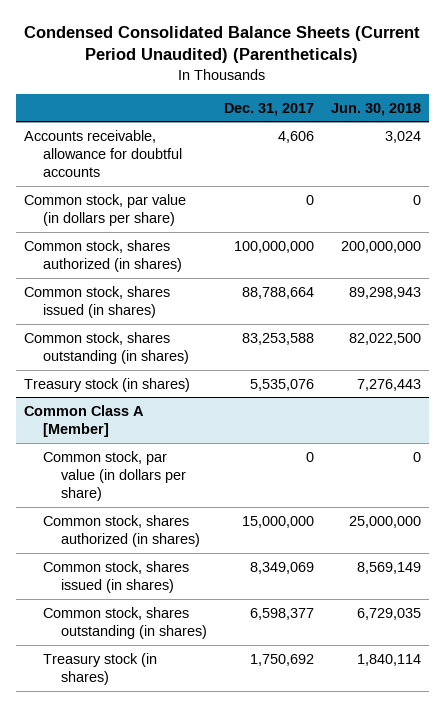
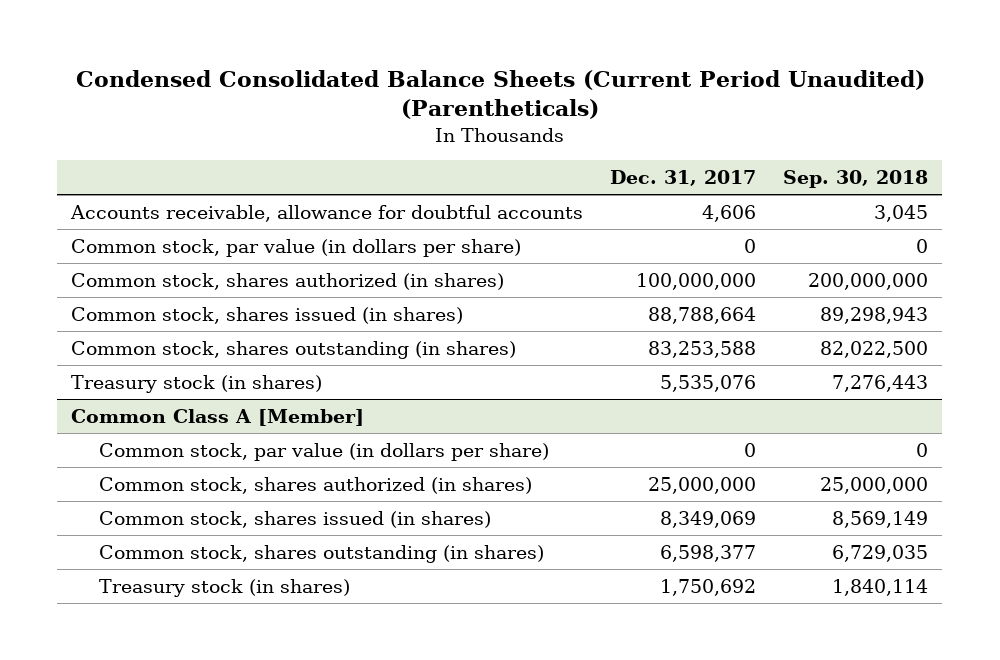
- | Dec. 31, 2017 | Jun. 30, 2018
+ | Dec. 31, 2017 | Sep. 30, 2018
@ Common Class A [Member]
- Common stock, shares authorized (in shares) | 15,000,000 | 25,000,000
+ Common stock, shares authorized (in shares) | 25,000,000 | 25,000,000

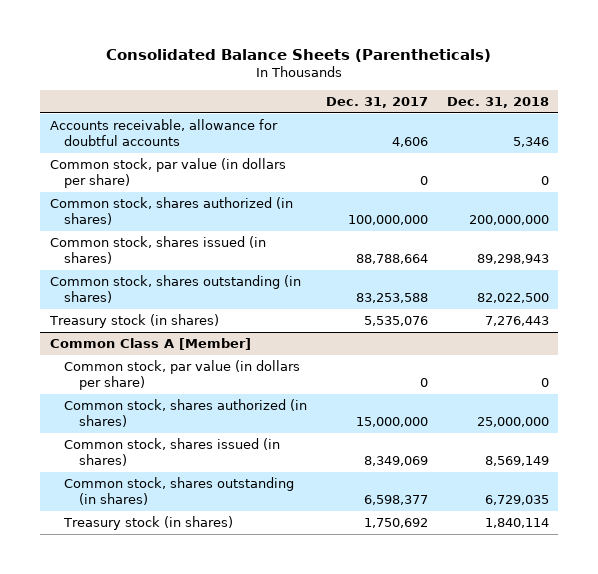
- Condensed Consolidated Balance Sheets (Current Period Unaudited) (Parentheticals)
+ Consolidated Balance Sheets (Parentheticals)
- | Dec. 31, 2017 | Sep. 30, 2018
+ | Dec. 31, 2017 | Dec. 31, 2018
@ Common Class A [Member]
- Common stock, shares authorized (in shares) | 25,000,000 | 25,000,000
+ Common stock, shares authorized (in shares) | 15,000,000 | 25,000,000

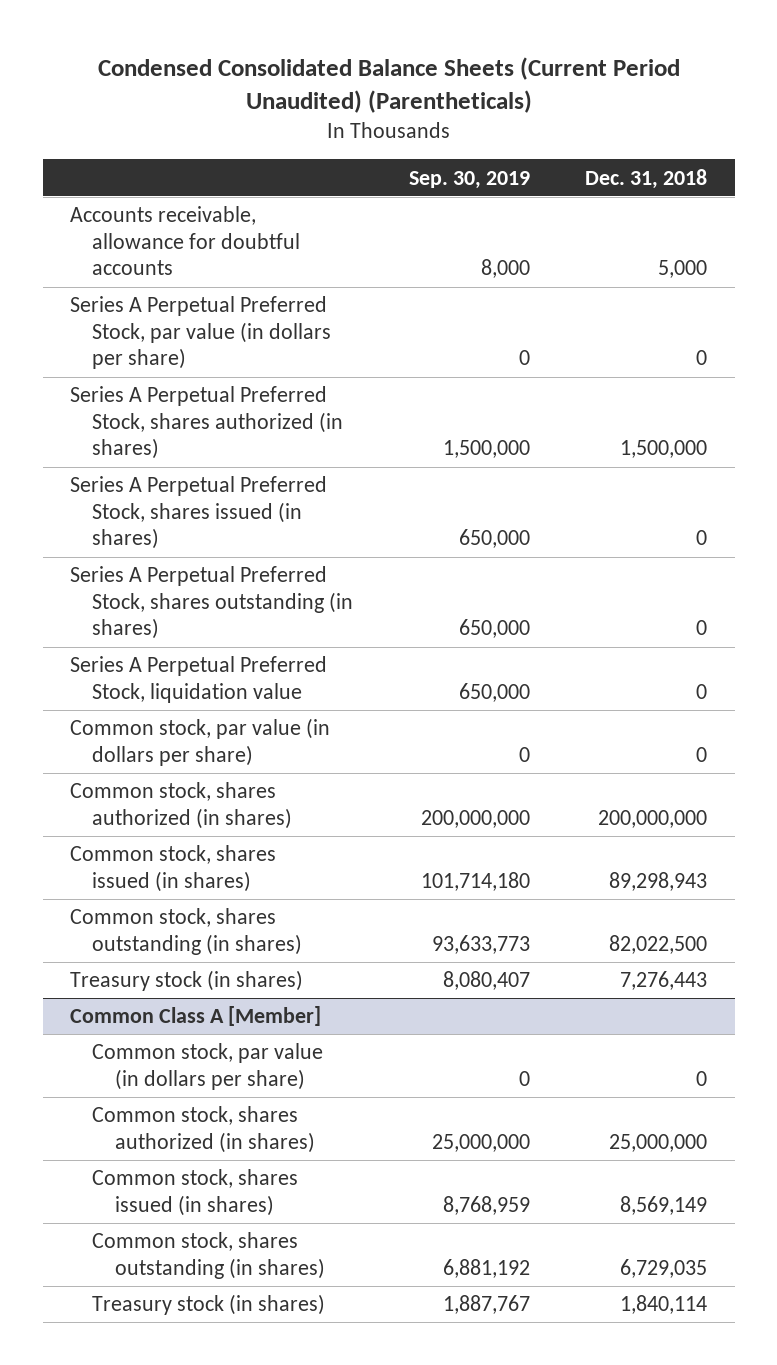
- Consolidated Balance Sheets (Parentheticals)
+ Condensed Consolidated Balance Sheets (Current Period Unaudited) (Parentheticals)
- | Dec. 31, 2017 | Dec. 31, 2018
+ | Sep. 30, 2019 | Dec. 31, 2018
- Accounts receivable, allowance for doubtful accounts | 4,606 | 5,346
+ Accounts receivable, allowance for doubtful accounts | 8,000 | 5,000
+ Series A Perpetual Preferred Stock, par value (in dollars per share) | 0 | 0
+ Series A Perpetual Preferred Stock, shares authorized (in shares) | 1,500,000 | 1,500,000
+ Series A Perpetual Preferred Stock, shares issued (in shares) | 650,000 | 0
+ Series A Perpetual Preferred Stock, shares outstanding (in shares) | 650,000 | 0
+ Series A Perpetual Preferred Stock, liquidation value | 650,000 | 0

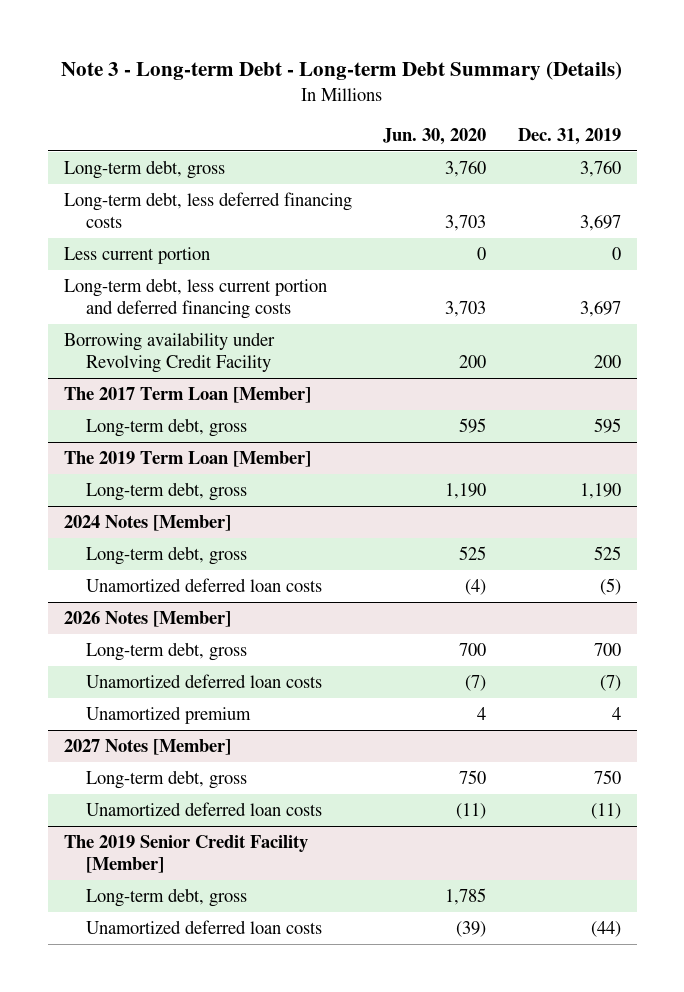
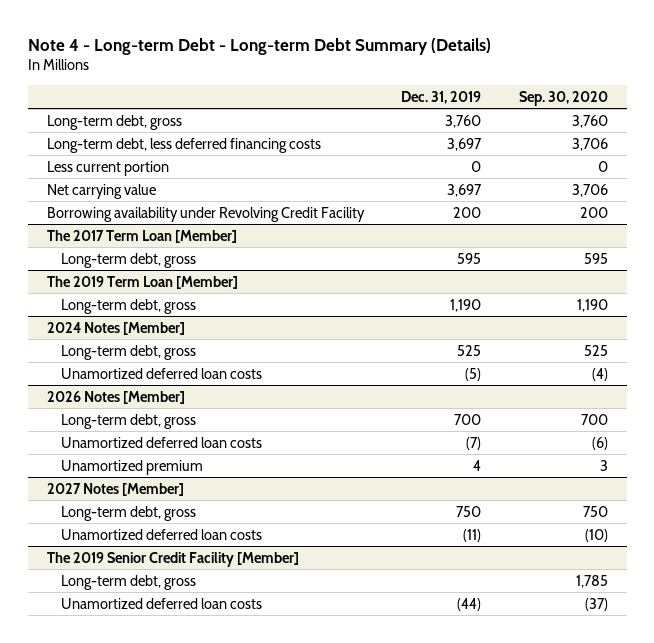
- Note 3 - Long-term Debt - Long-term Debt Summary (Details)
+ Note 4 - Long-term Debt - Long-term Debt Summary (Details)
- | Jun. 30, 2020 | Dec. 31, 2019
+ | Dec. 31, 2019 | Sep. 30, 2020
- Long-term debt, less current portion and deferred financing costs | 3,703 | 3,697
+ Net carrying value | 3,697 | 3,706

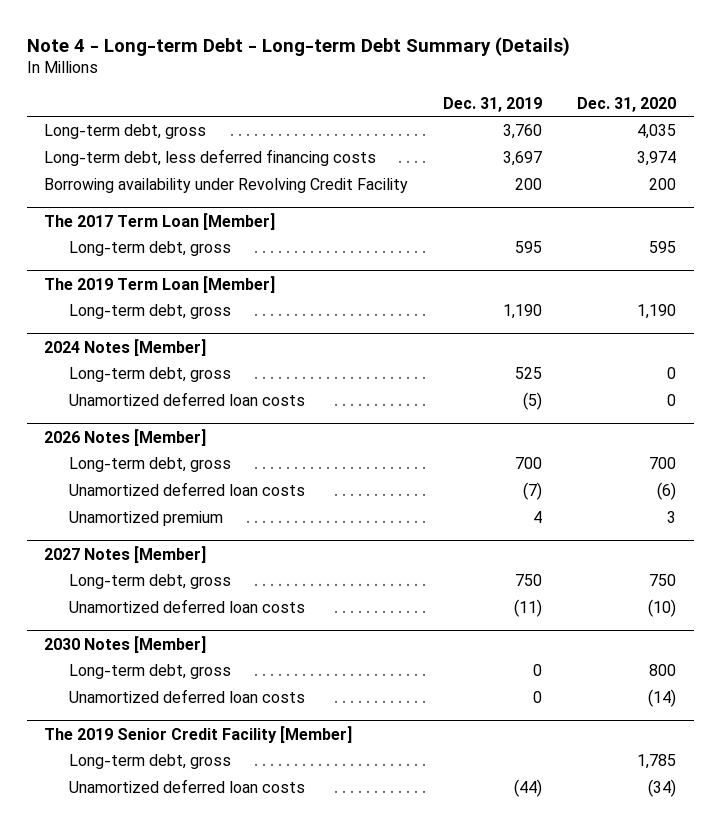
- | Dec. 31, 2019 | Sep. 30, 2020
+ | Dec. 31, 2019 | Dec. 31, 2020
- Less current portion | 0 | 0
- Net carrying value | 3,697 | 3,706
+ 2030 Notes [Member]
+ Long-term debt, gross | 0 | 800
+ Unamortized deferred loan costs | 0 | (14)

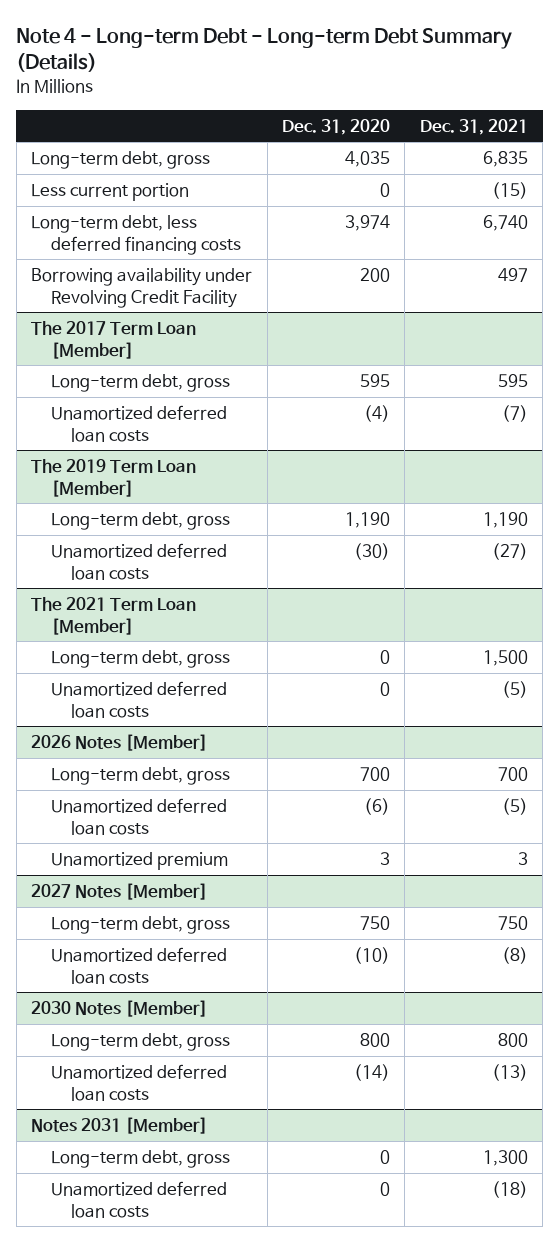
- | Dec. 31, 2019 | Dec. 31, 2020
+ | Dec. 31, 2020 | Dec. 31, 2021
+ Less current portion | 0 | (15)
@ The 2017 Term Loan [Member]
+ Unamortized deferred loan costs | (4) | (7)
- 2024 Notes [Member]
@ The 2019 Term Loan [Member]
+ Unamortized deferred loan costs | (30) | (27)
+ The 2021 Term Loan [Member]
- The 2019 Senior Credit Facility [Member]
- Long-term debt, gross | | 1,785
- Unamortized deferred loan costs | (44) | (34)
+ Notes 2031 [Member]
+ Long-term debt, gross | 0 | 1,300
+ Unamortized deferred loan costs | 0 | (18)

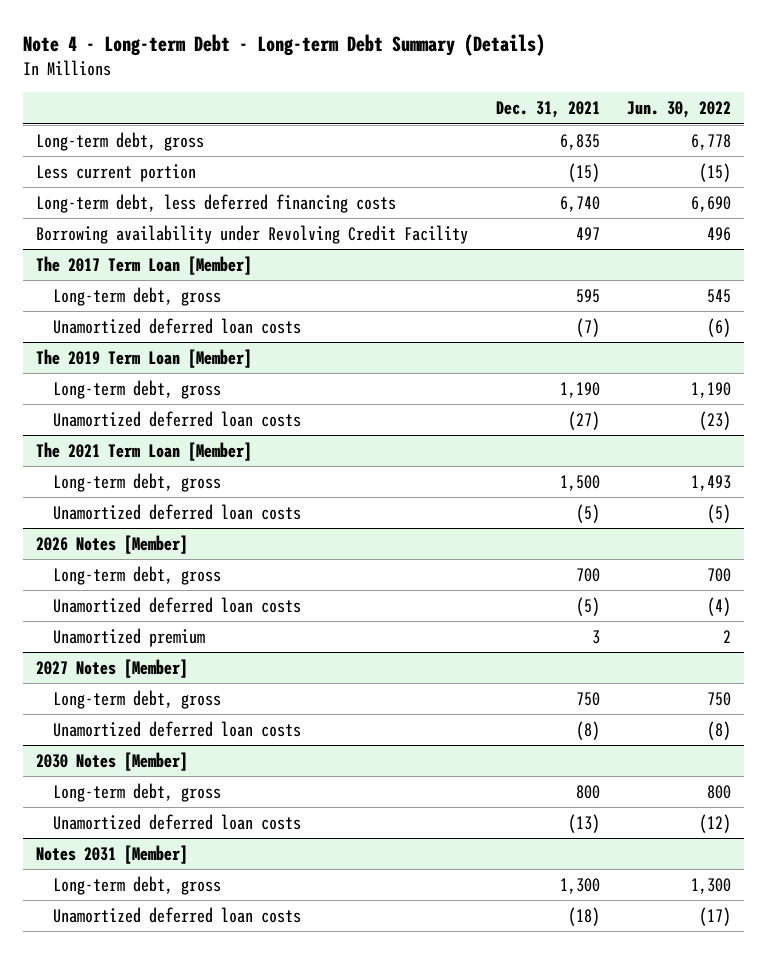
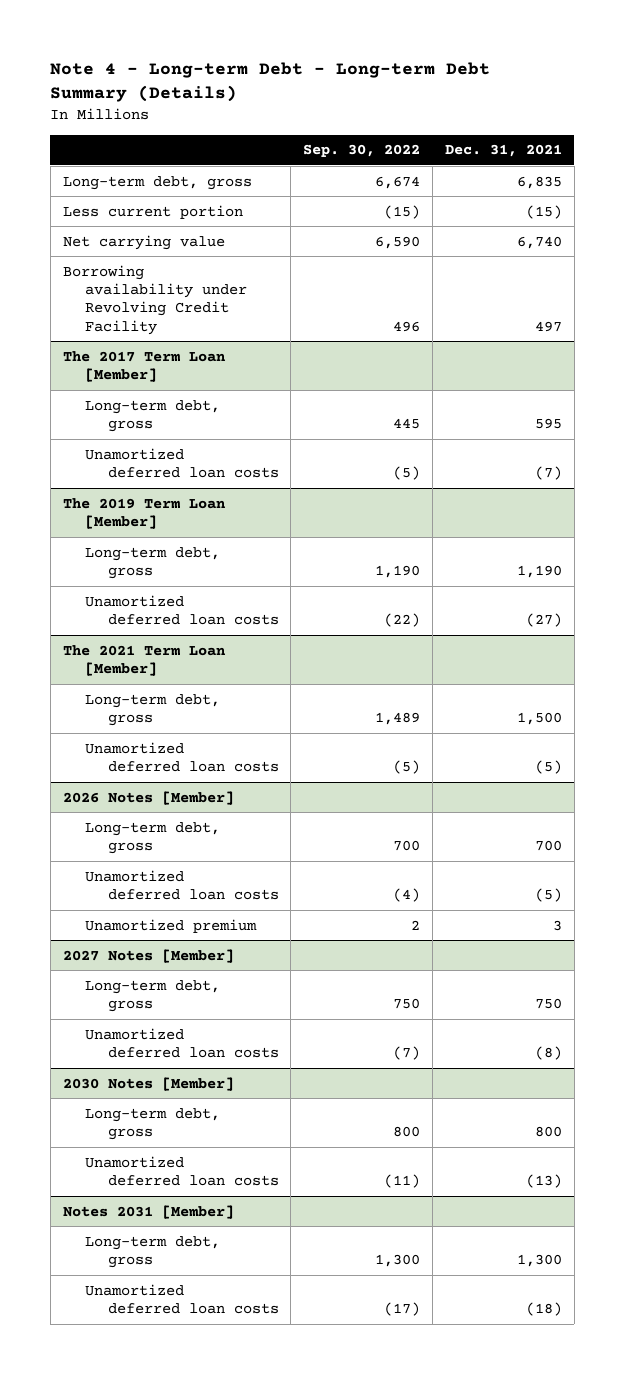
- | Dec. 31, 2021 | Jun. 30, 2022
+ | Sep. 30, 2022 | Dec. 31, 2021
- Long-term debt, less deferred financing costs | 6,740 | 6,690
+ Net carrying value | 6,590 | 6,740

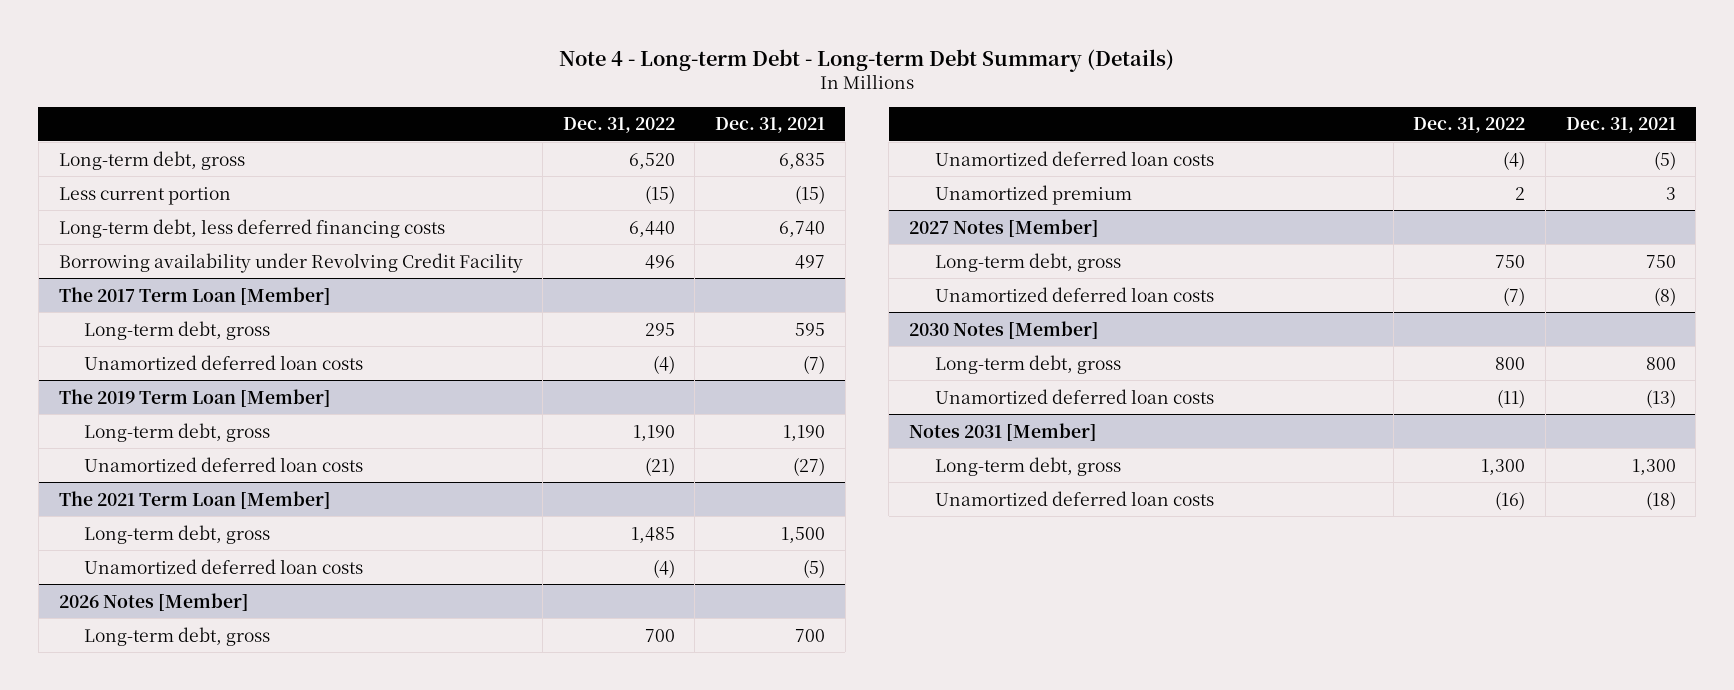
- | Sep. 30, 2022 | Dec. 31, 2021
+ | Dec. 31, 2022 | Dec. 31, 2021
- Net carrying value | 6,590 | 6,740
+ Long-term debt, less deferred financing costs | 6,440 | 6,740

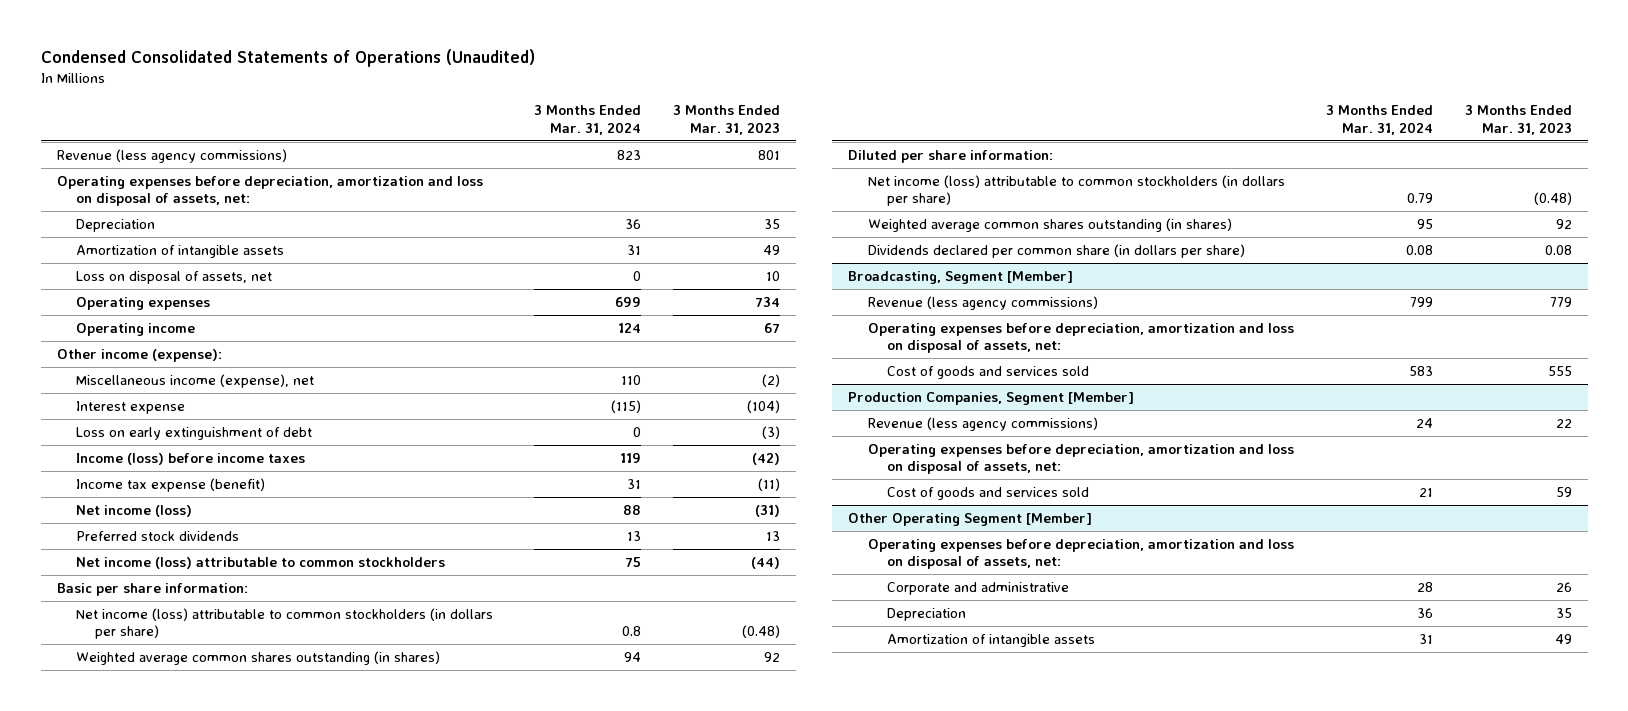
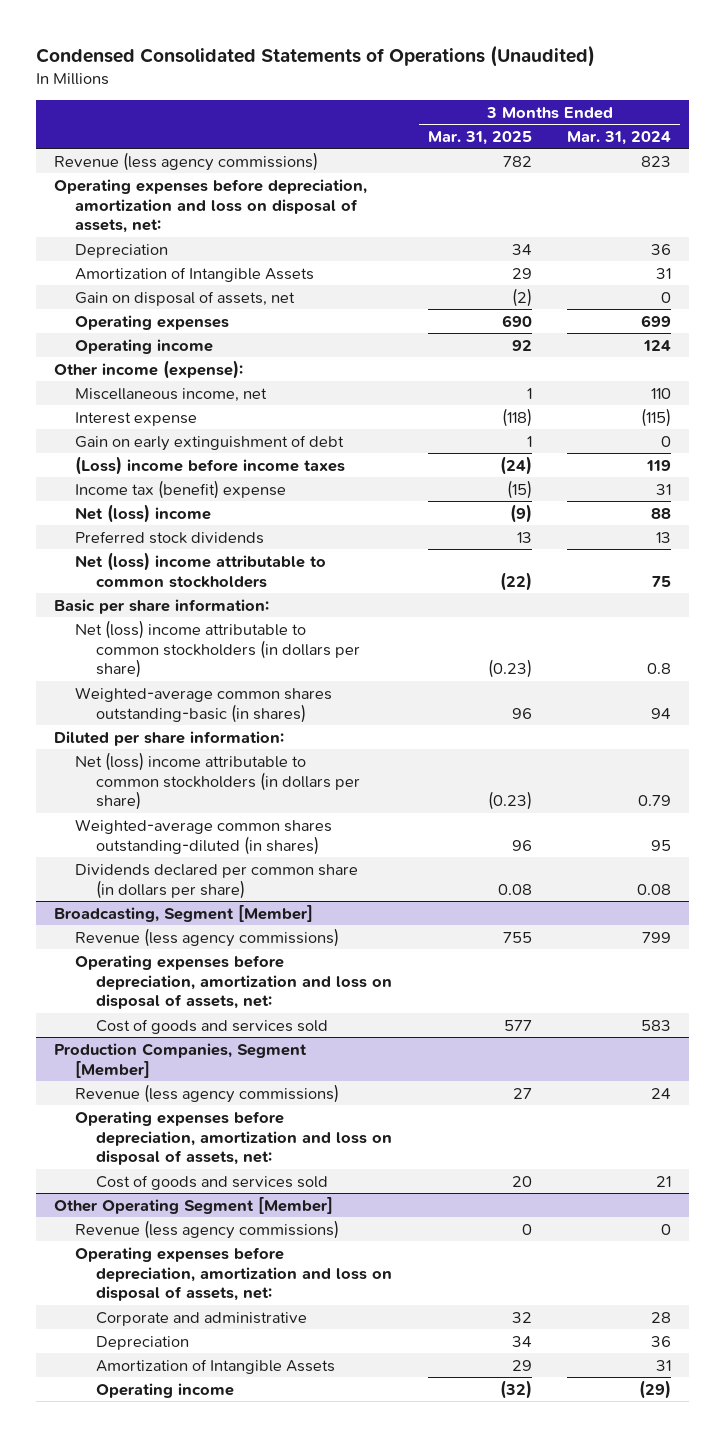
- | 3 Months Ended Mar. 31, 2024 | 3 Months Ended Mar. 31, 2023
+ | 3 Months Ended Mar. 31, 2025 | 3 Months Ended Mar. 31, 2024
- Amortization of intangible assets | 31 | 49
- Loss on disposal of assets, net | 0 | 10
+ Amortization of Intangible Assets | 29 | 31
+ Gain on disposal of assets, net | (2) | 0
- Miscellaneous income (expense), net | 110 | (2)
+ Miscellaneous income, net | 1 | 110
- Loss on early extinguishment of debt | 0 | (3)
- Income (loss) before income taxes | 119 | (42)
- Income tax expense (benefit) | 31 | (11)
- Net income (loss) | 88 | (31)
+ Gain on early extinguishment of debt | 1 | 0
+ (Loss) income before income taxes | (24) | 119
+ Income tax (benefit) expense | (15) | 31
+ Net (loss) income | (9) | 88
- Net income (loss) attributable to common stockholders | 75 | (44)
+ Net (loss) income attributable to common stockholders | (22) | 75
- Net income (loss) attributable to common stockholders (in dollars per share) | 0.8 | (0.48)
- Weighted average common shares outstanding (in shares) | 94 | 92
+ Net (loss) income attributable to common stockholders (in dollars per share) | (0.23) | 0.8
+ Weighted-average common shares outstanding-basic (in shares) | 96 | 94
- Net income (loss) attributable to common stockholders (in dollars per share) | 0.79 | (0.48)
- Weighted average common shares outstanding (in shares) | 95 | 92
+ Net (loss) income attributable to common stockholders (in dollars per share) | (0.23) | 0.79
+ Weighted-average common shares outstanding-diluted (in shares) | 96 | 95
@ Other Operating Segment [Member]
+ Revenue (less agency commissions) | 0 | 0
- Amortization of intangible assets | 31 | 49
+ Amortization of Intangible Assets | 29 | 31
+ Operating income | (32) | (29)

